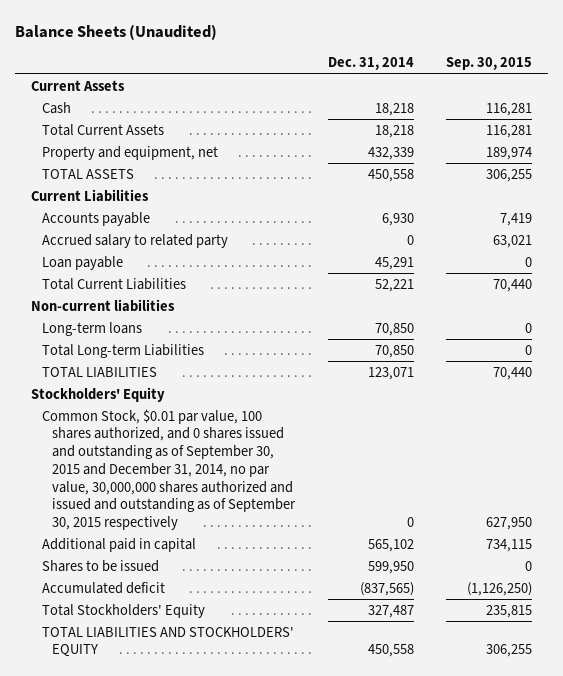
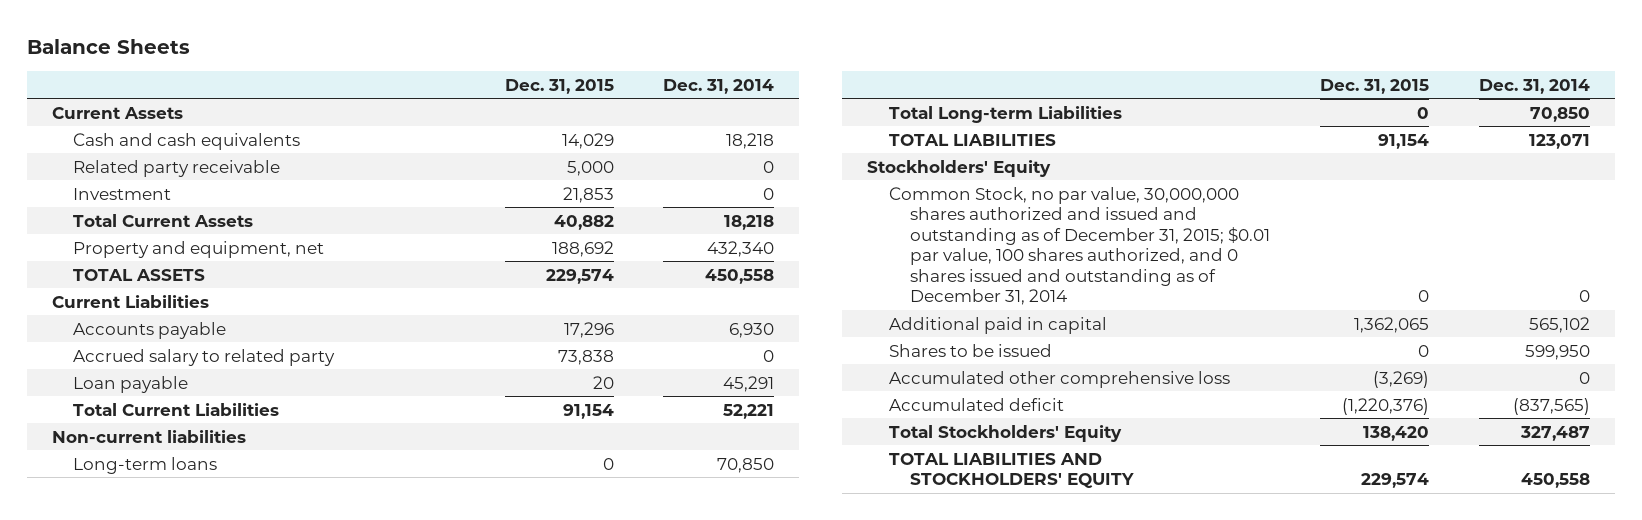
- Balance Sheets (Unaudited)
+ Balance Sheets
- | Dec. 31, 2014 | Sep. 30, 2015
+ | Dec. 31, 2015 | Dec. 31, 2014
- Cash | 18,218 | 116,281
+ Cash and cash equivalents | 14,029 | 18,218
+ Related party receivable | 5,000 | 0
+ Investment | 21,853 | 0
- Property and equipment, net | 432,339 | 189,974
+ Property and equipment, net | 188,692 | 432,340
- Common Stock, $0.01 par value, 100 shares authorized, and 0 shares issued and outstanding as of September 30, 2015 and December 31, 2014, no par value, 30,000,000 shares authorized and issued and outstanding as of September 30, 2015 respectively | 0 | 627,950
+ Common Stock, no par value, 30,000,000 shares authorized and issued and outstanding as of December 31, 2015; $0.01 par value, 100 shares authorized, and 0 shares issued and outstanding as of December 31, 2014 | 0 | 0
+ Accumulated other comprehensive loss | (3,269) | 0

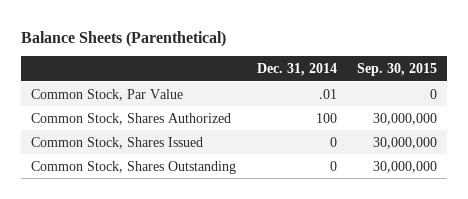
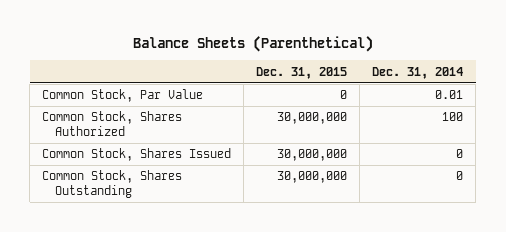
- | Dec. 31, 2014 | Sep. 30, 2015
+ | Dec. 31, 2015 | Dec. 31, 2014
- Common Stock, Par Value | .01 | 0
+ Common Stock, Par Value | 0 | 0.01

